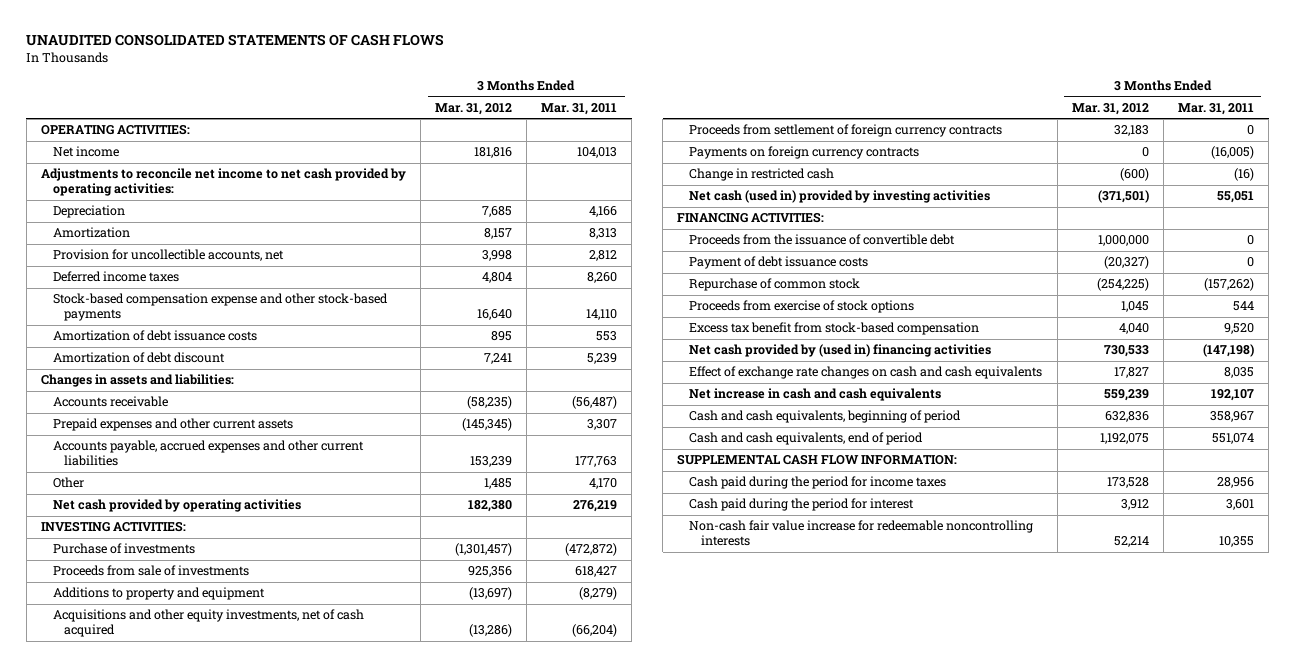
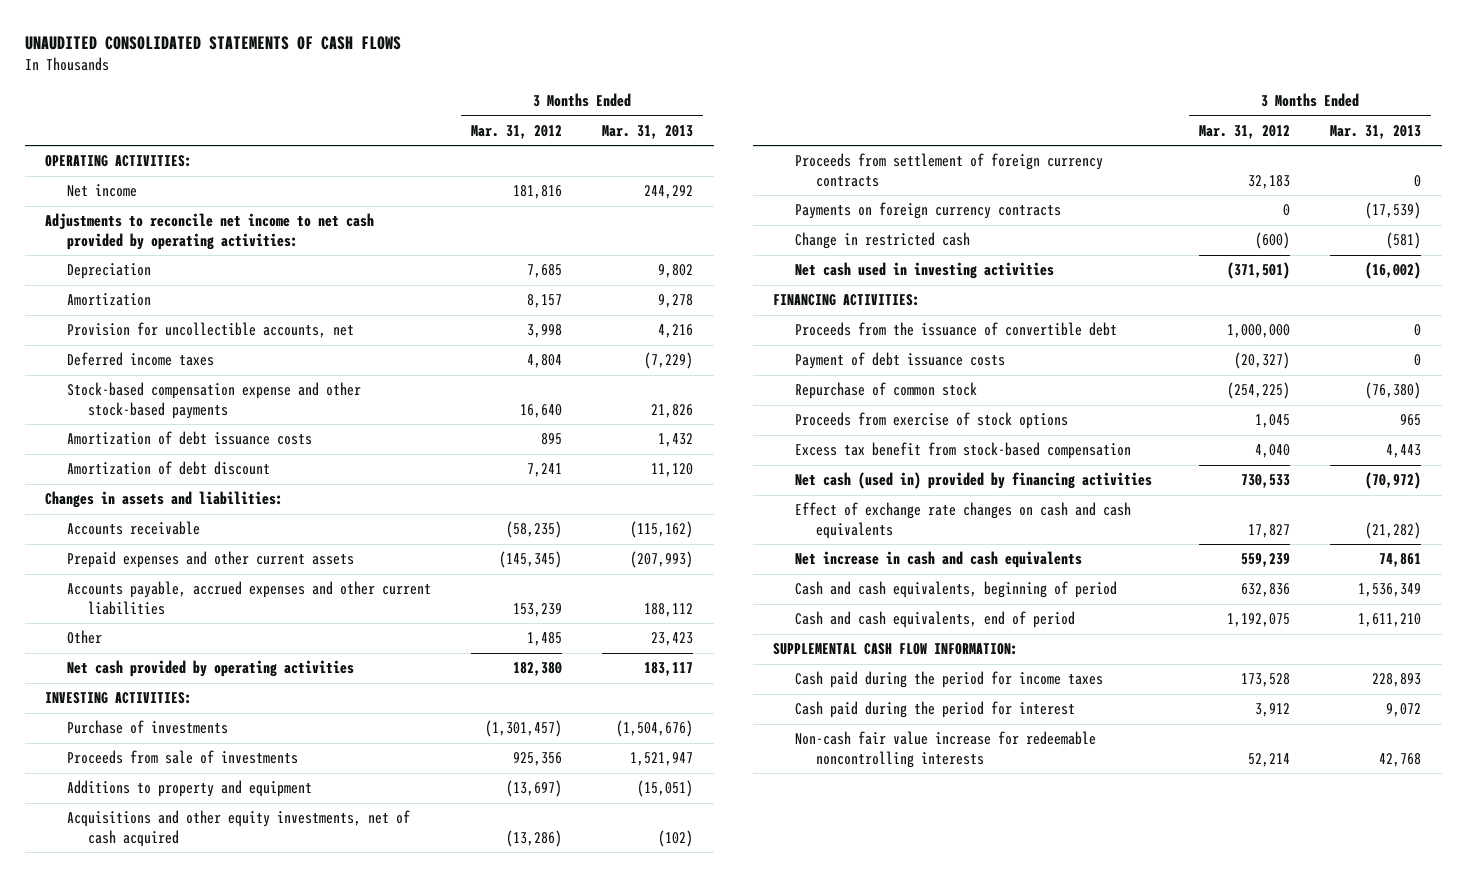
- | 3 Months Ended Mar. 31, 2012 | 3 Months Ended Mar. 31, 2011
+ | 3 Months Ended Mar. 31, 2012 | 3 Months Ended Mar. 31, 2013
- Net cash (used in) provided by investing activities | (371,501) | 55,051
+ Net cash used in investing activities | (371,501) | (16,002)
- Net cash provided by (used in) financing activities | 730,533 | (147,198)
+ Net cash (used in) provided by financing activities | 730,533 | (70,972)

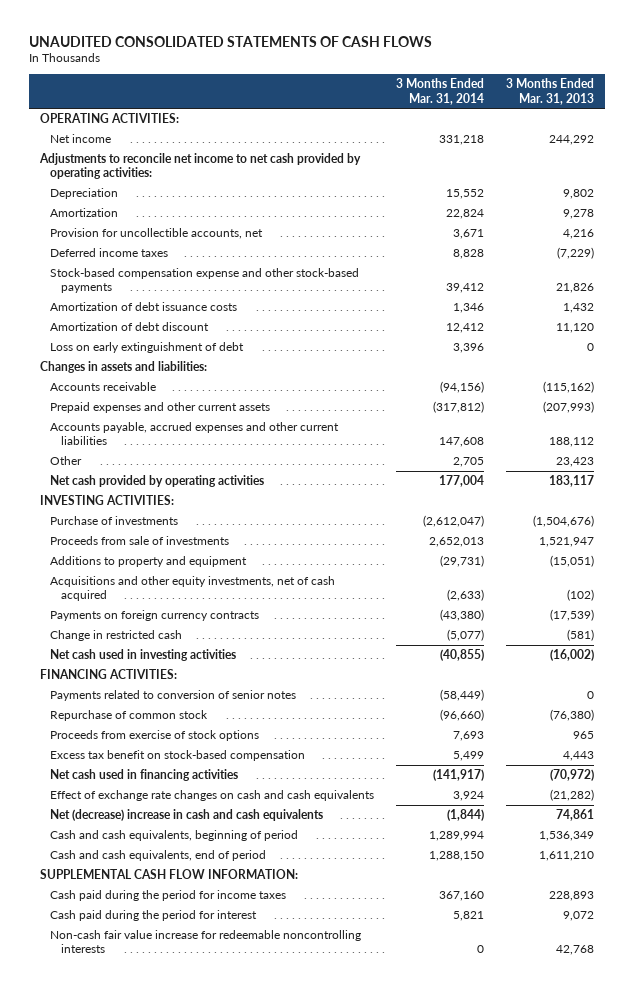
- | 3 Months Ended Mar. 31, 2012 | 3 Months Ended Mar. 31, 2013
+ | 3 Months Ended Mar. 31, 2014 | 3 Months Ended Mar. 31, 2013
+ Loss on early extinguishment of debt | 3,396 | 0
- Proceeds from settlement of foreign currency contracts | 32,183 | 0
- Proceeds from the issuance of convertible debt | 1,000,000 | 0
- Payment of debt issuance costs | (20,327) | 0
+ Payments related to conversion of senior notes | (58,449) | 0
- Excess tax benefit from stock-based compensation | 4,040 | 4,443
- Net cash (used in) provided by financing activities | 730,533 | (70,972)
+ Excess tax benefit on stock-based compensation | 5,499 | 4,443
+ Net cash used in financing activities | (141,917) | (70,972)
- Net increase in cash and cash equivalents | 559,239 | 74,861
+ Net (decrease) increase in cash and cash equivalents | (1,844) | 74,861

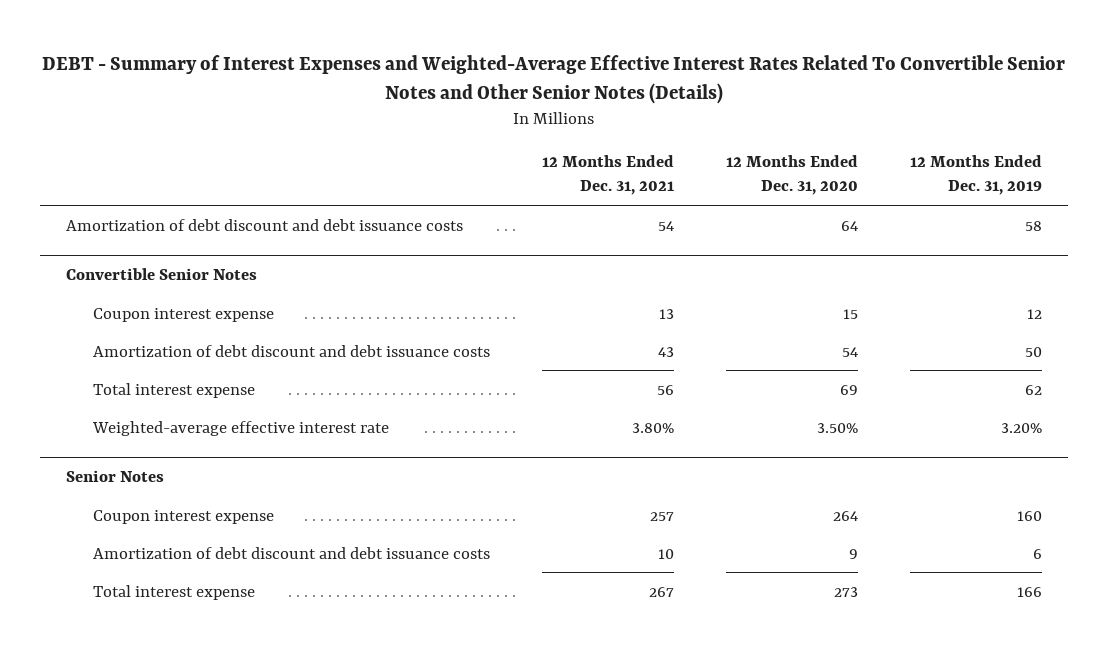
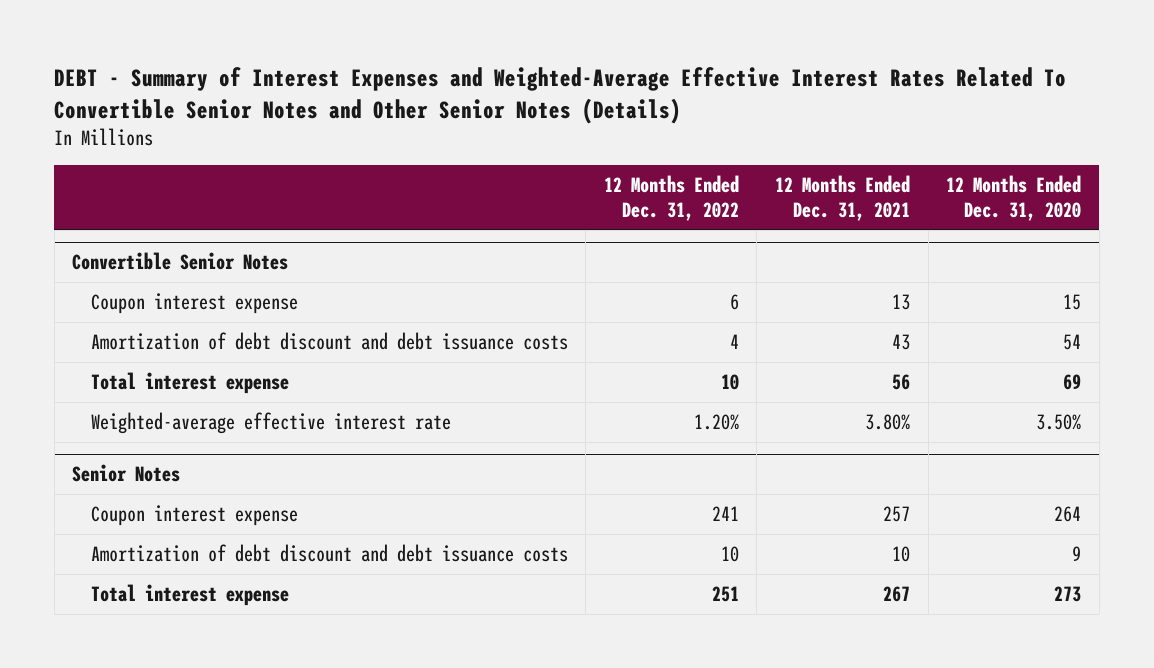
- | 12 Months Ended Dec. 31, 2021 | 12 Months Ended Dec. 31, 2020 | 12 Months Ended Dec. 31, 2019
+ | 12 Months Ended Dec. 31, 2022 | 12 Months Ended Dec. 31, 2021 | 12 Months Ended Dec. 31, 2020
- Amortization of debt discount and debt issuance costs | 54 | 64 | 58

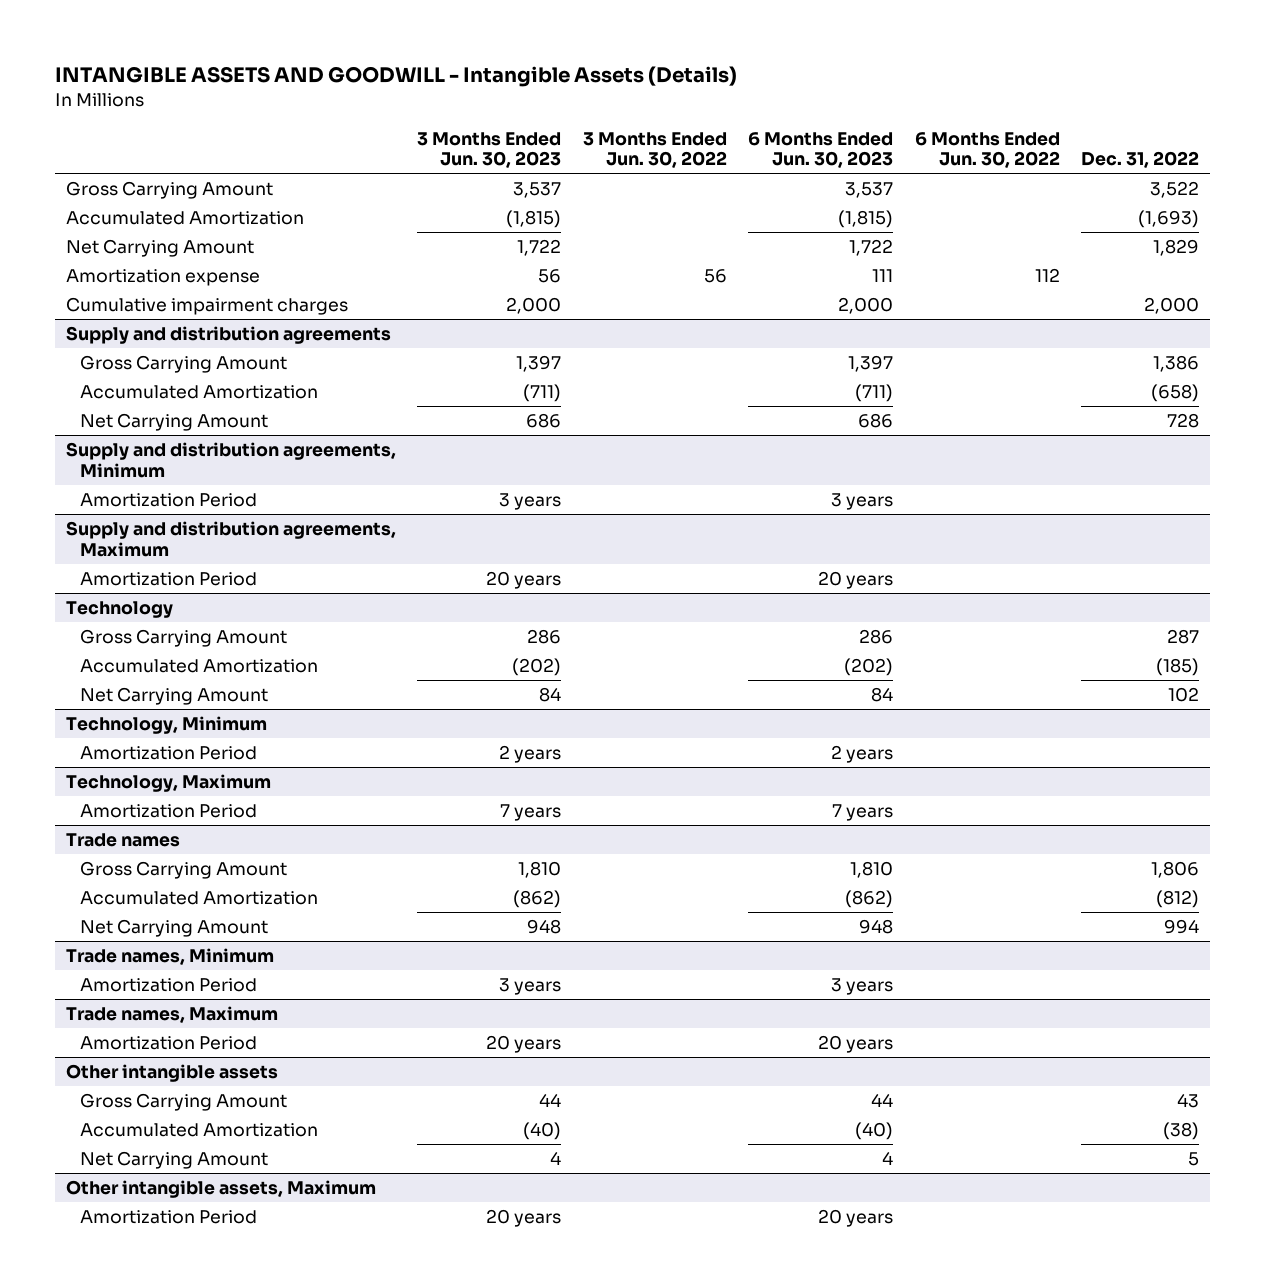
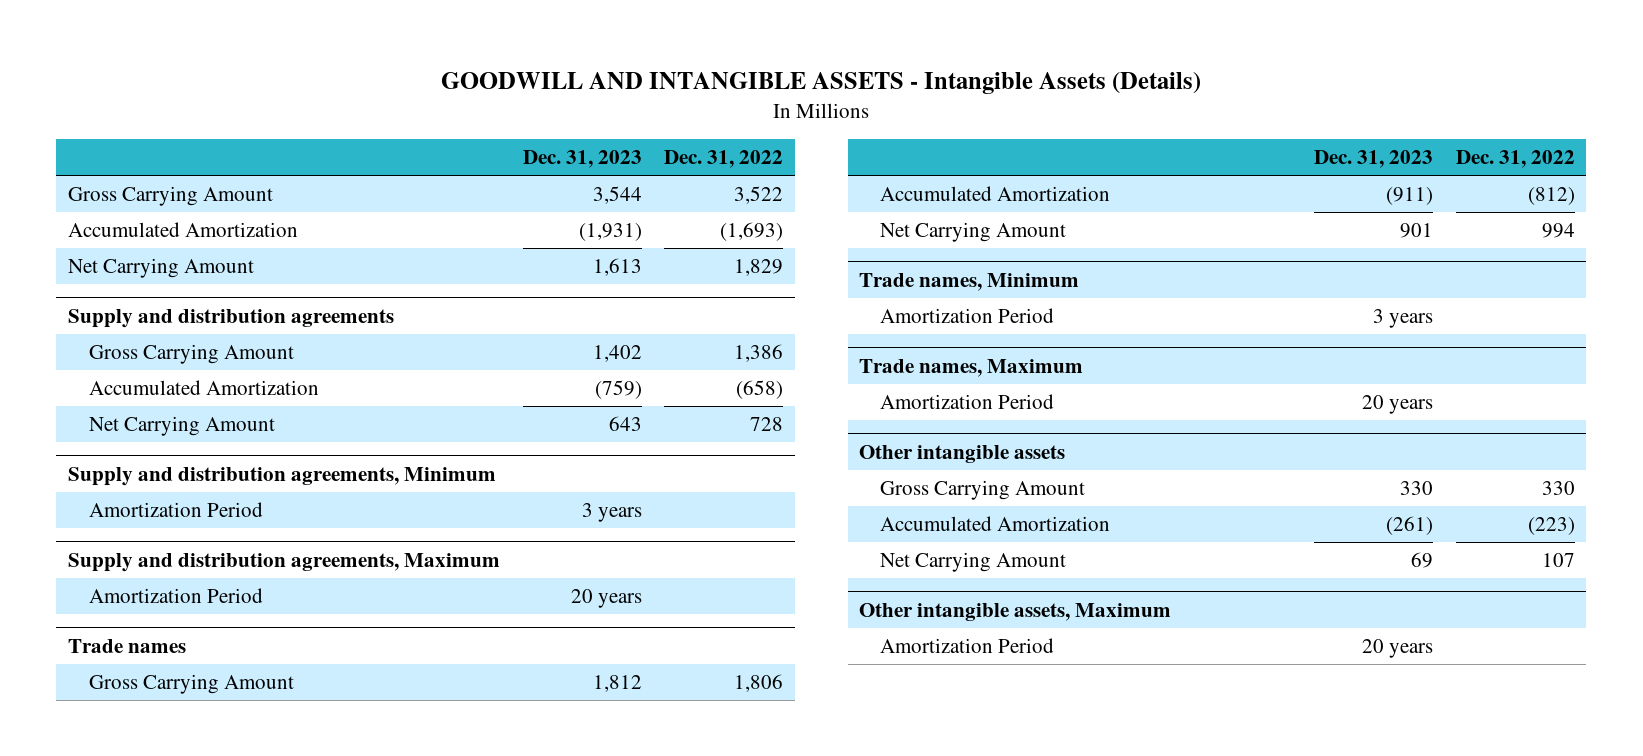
- INTANGIBLE ASSETS AND GOODWILL - Intangible Assets (Details)
+ GOODWILL AND INTANGIBLE ASSETS - Intangible Assets (Details)
- | 3 Months Ended Jun. 30, 2023 | 3 Months Ended Jun. 30, 2022 | 6 Months Ended Jun. 30, 2023 | 6 Months Ended Jun. 30, 2022 | Dec. 31, 2022
+ | Dec. 31, 2023 | Dec. 31, 2022
- Amortization expense | 56 | 56 | 111 | 112 |
- Cumulative impairment charges | 2,000 | | 2,000 | | 2,000
- Technology
- Gross Carrying Amount | 286 | | 286 | | 287
- Accumulated Amortization | (202) | | (202) | | (185)
- Net Carrying Amount | 84 | | 84 | | 102
- Technology, Minimum
- Amortization Period | 2 years | | 2 years | |
- Technology, Maximum
- Amortization Period | 7 years | | 7 years | |
@ Other intangible assets
- Gross Carrying Amount | 44 | | 44 | | 43
- Accumulated Amortization | (40) | | (40) | | (38)
- Net Carrying Amount | 4 | | 4 | | 5
+ Gross Carrying Amount | 330 | 330
+ Accumulated Amortization | (261) | (223)
+ Net Carrying Amount | 69 | 107

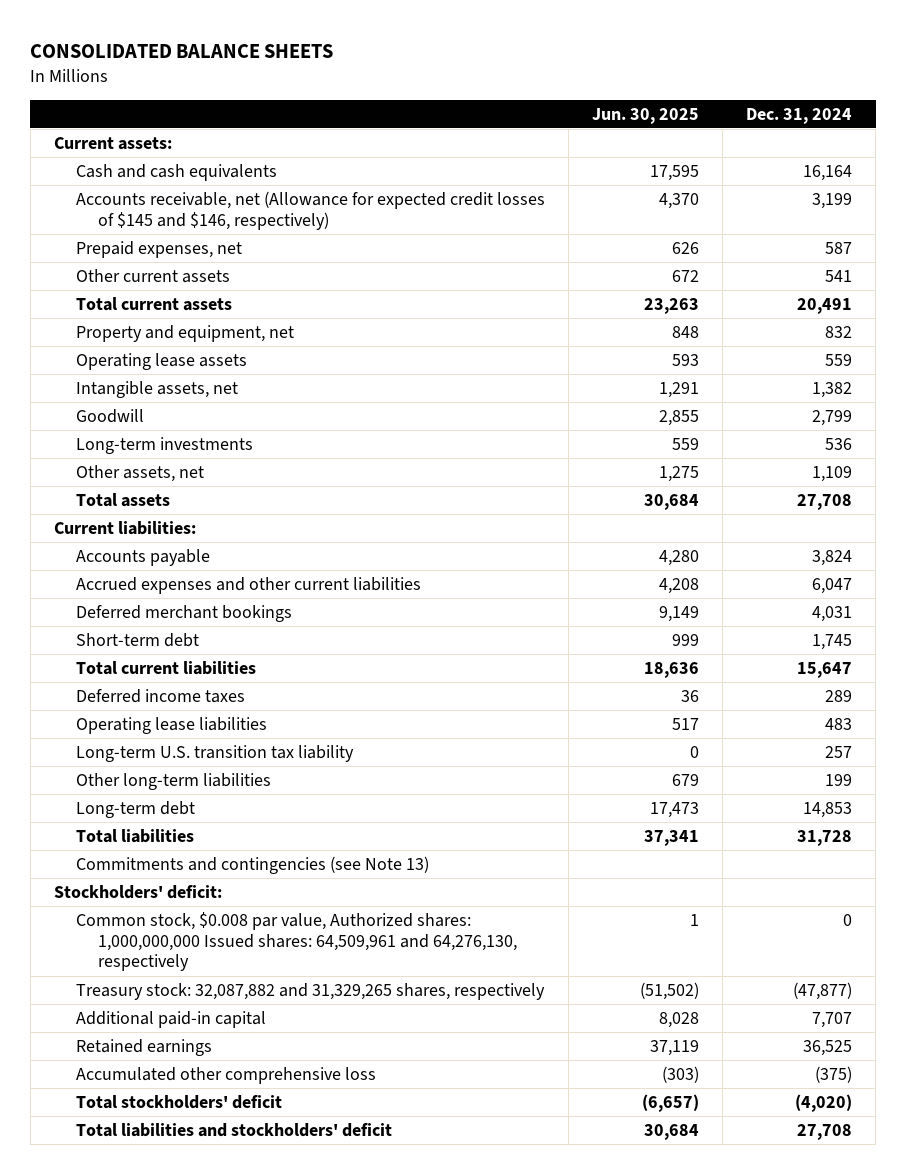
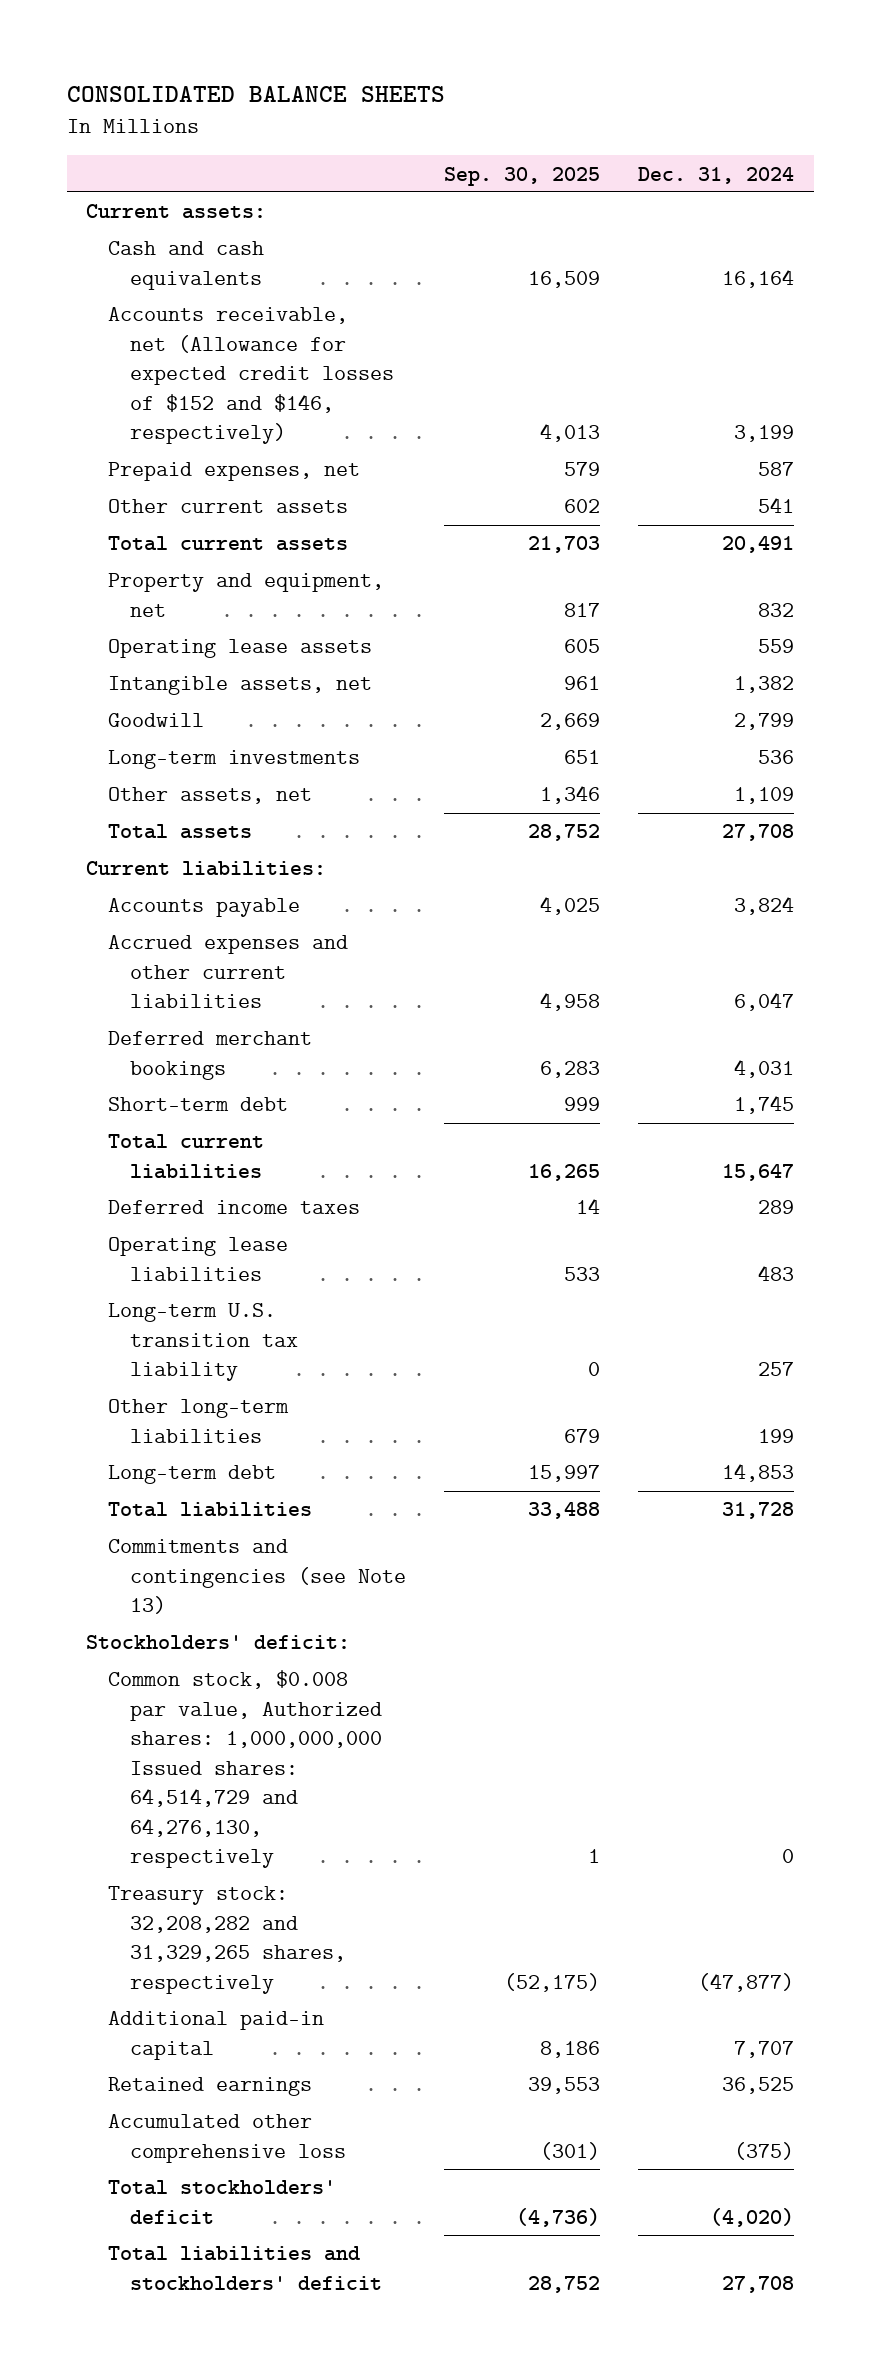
- | Jun. 30, 2025 | Dec. 31, 2024
+ | Sep. 30, 2025 | Dec. 31, 2024
- Accounts receivable, net (Allowance for expected credit losses of $145 and $146, respectively) | 4,370 | 3,199
+ Accounts receivable, net (Allowance for expected credit losses of $152 and $146, respectively) | 4,013 | 3,199
- Common stock, $0.008 par value, Authorized shares: 1,000,000,000 Issued shares: 64,509,961 and 64,276,130, respectively | 1 | 0
- Treasury stock: 32,087,882 and 31,329,265 shares, respectively | (51,502) | (47,877)
+ Common stock, $0.008 par value, Authorized shares: 1,000,000,000 Issued shares: 64,514,729 and 64,276,130, respectively | 1 | 0
+ Treasury stock: 32,208,282 and 31,329,265 shares, respectively | (52,175) | (47,877)

